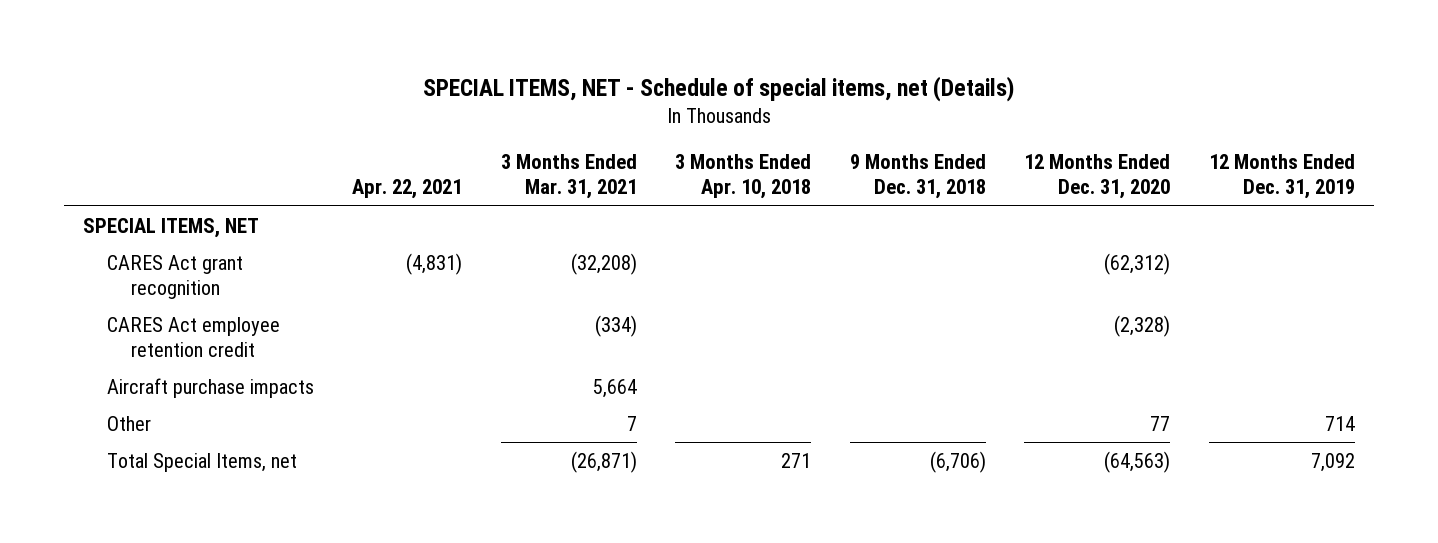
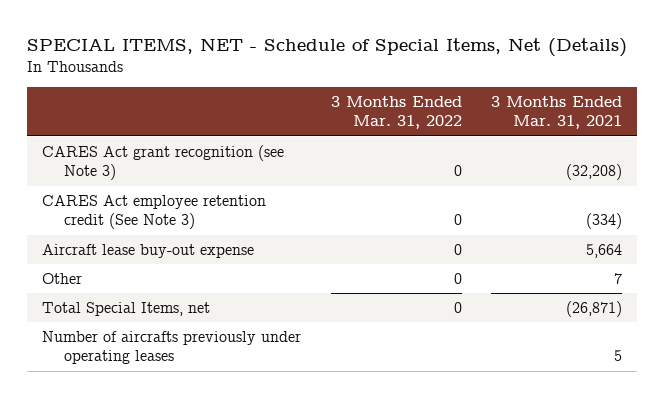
- SPECIAL ITEMS, NET - Schedule of special items, net (Details)
+ SPECIAL ITEMS, NET - Schedule of Special Items, Net (Details)
- | Apr. 22, 2021 | 3 Months Ended Mar. 31, 2021 | 3 Months Ended Apr. 10, 2018 | 9 Months Ended Dec. 31, 2018 | 12 Months Ended Dec. 31, 2020 | 12 Months Ended Dec. 31, 2019
+ | 3 Months Ended Mar. 31, 2022 | 3 Months Ended Mar. 31, 2021
- SPECIAL ITEMS, NET
- CARES Act grant recognition | (4,831) | (32,208) | | | (62,312) |
- CARES Act employee retention credit | | (334) | | | (2,328) |
- Aircraft purchase impacts | | 5,664 | | | |
+ CARES Act grant recognition (see Note 3) | 0 | (32,208)
+ CARES Act employee retention credit (See Note 3) | 0 | (334)
+ Aircraft lease buy-out expense | 0 | 5,664
+ Number of aircrafts previously under operating leases | | 5

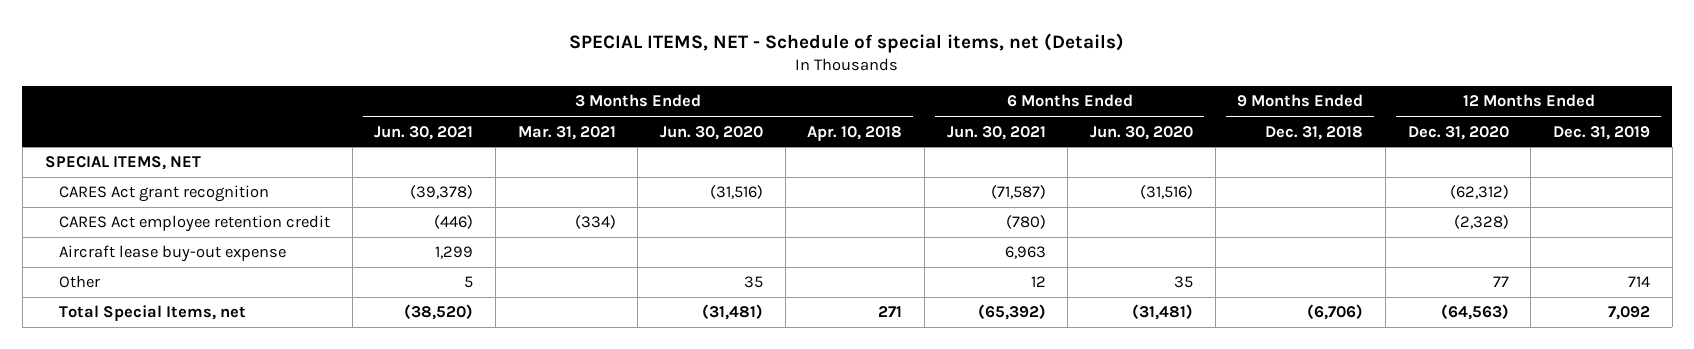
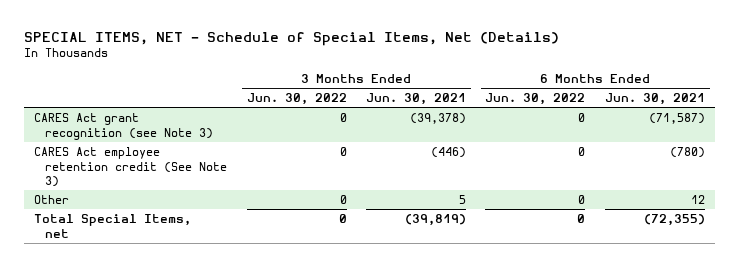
- SPECIAL ITEMS, NET - Schedule of special items, net (Details)
+ SPECIAL ITEMS, NET - Schedule of Special Items, Net (Details)
- | 3 Months Ended Jun. 30, 2021 | 3 Months Ended Mar. 31, 2021 | 3 Months Ended Jun. 30, 2020 | 3 Months Ended Apr. 10, 2018 | 6 Months Ended Jun. 30, 2021 | 6 Months Ended Jun. 30, 2020 | 9 Months Ended Dec. 31, 2018 | 12 Months Ended Dec. 31, 2020 | 12 Months Ended Dec. 31, 2019
+ | 3 Months Ended Jun. 30, 2022 | 3 Months Ended Jun. 30, 2021 | 6 Months Ended Jun. 30, 2022 | 6 Months Ended Jun. 30, 2021
- SPECIAL ITEMS, NET
- CARES Act grant recognition | (39,378) | | (31,516) | | (71,587) | (31,516) | | (62,312) |
- CARES Act employee retention credit | (446) | (334) | | | (780) | | | (2,328) |
- Aircraft lease buy-out expense | 1,299 | | | | 6,963 | | | |
+ CARES Act grant recognition (see Note 3) | 0 | (39,378) | 0 | (71,587)
+ CARES Act employee retention credit (See Note 3) | 0 | (446) | 0 | (780)
- Total Special Items, net | (38,520) | | (31,481) | 271 | (65,392) | (31,481) | (6,706) | (64,563) | 7,092
+ Total Special Items, net | 0 | (39,819) | 0 | (72,355)

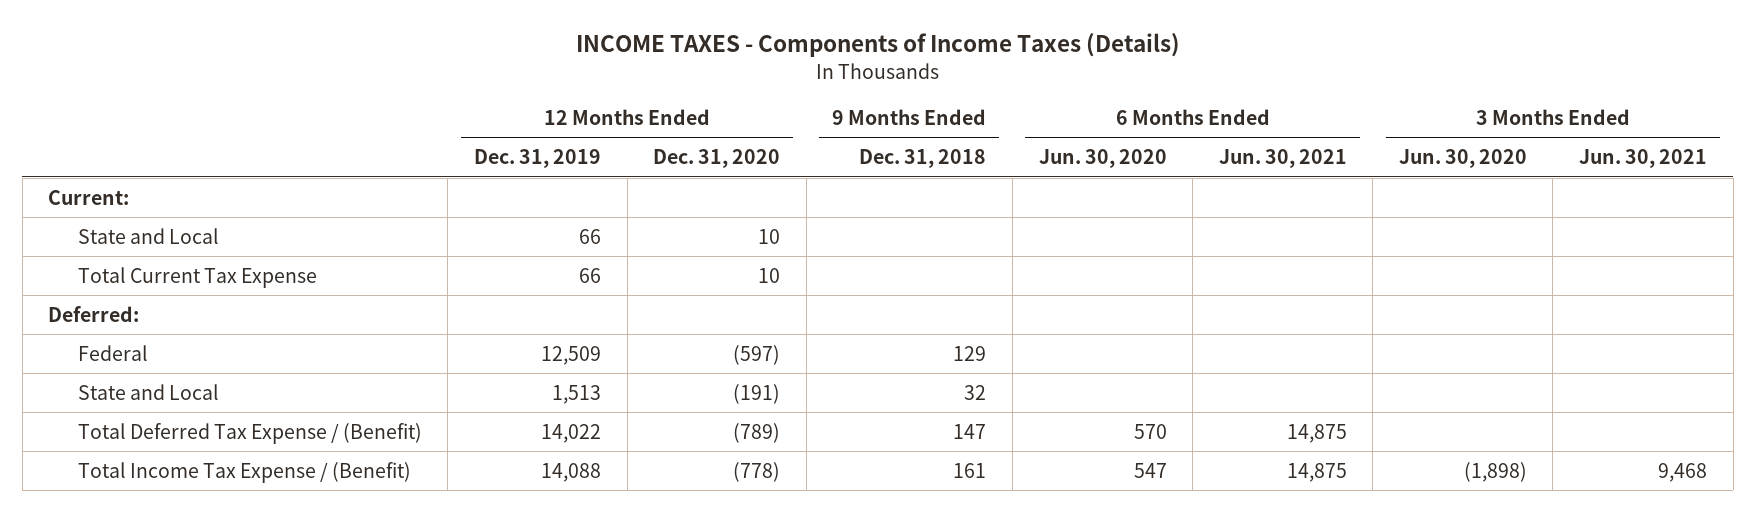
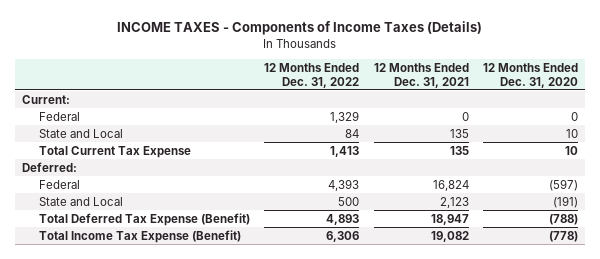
- | 12 Months Ended Dec. 31, 2019 | 12 Months Ended Dec. 31, 2020 | 9 Months Ended Dec. 31, 2018 | 6 Months Ended Jun. 30, 2020 | 6 Months Ended Jun. 30, 2021 | 3 Months Ended Jun. 30, 2020 | 3 Months Ended Jun. 30, 2021
+ | 12 Months Ended Dec. 31, 2022 | 12 Months Ended Dec. 31, 2021 | 12 Months Ended Dec. 31, 2020
+ Federal | 1,329 | 0 | 0
- Total Deferred Tax Expense / (Benefit) | 14,022 | (789) | 147 | 570 | 14,875 | |
- Total Income Tax Expense / (Benefit) | 14,088 | (778) | 161 | 547 | 14,875 | (1,898) | 9,468
+ Total Deferred Tax Expense (Benefit) | 4,893 | 18,947 | (788)
+ Total Income Tax Expense (Benefit) | 6,306 | 19,082 | (778)

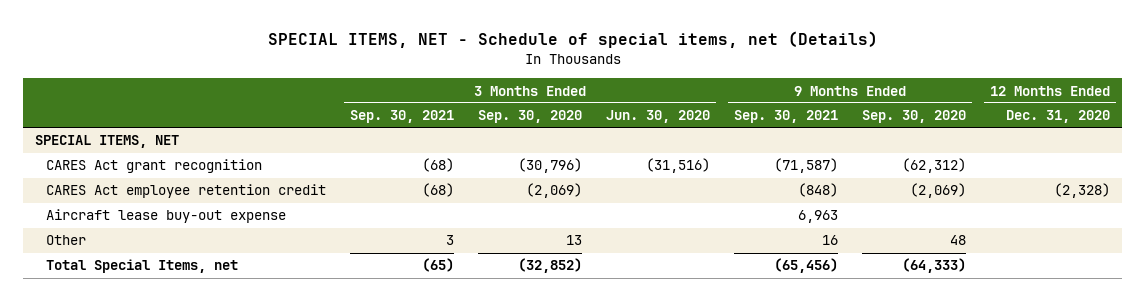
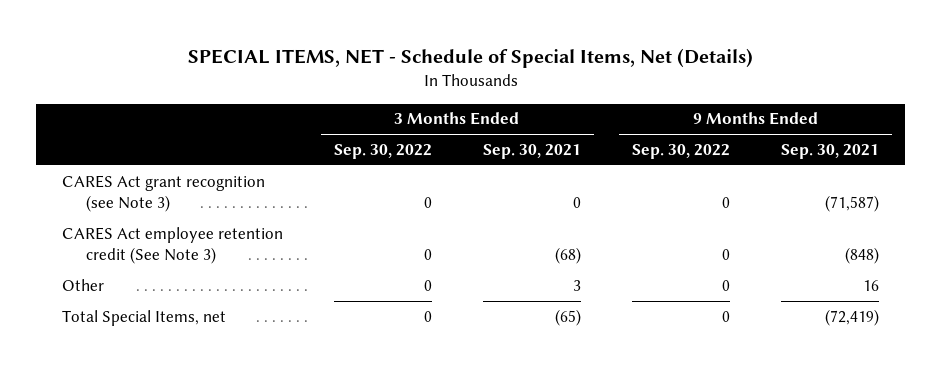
- SPECIAL ITEMS, NET - Schedule of special items, net (Details)
+ SPECIAL ITEMS, NET - Schedule of Special Items, Net (Details)
- | 3 Months Ended Sep. 30, 2021 | 3 Months Ended Sep. 30, 2020 | 3 Months Ended Jun. 30, 2020 | 9 Months Ended Sep. 30, 2021 | 9 Months Ended Sep. 30, 2020 | 12 Months Ended Dec. 31, 2020
+ | 3 Months Ended Sep. 30, 2022 | 3 Months Ended Sep. 30, 2021 | 9 Months Ended Sep. 30, 2022 | 9 Months Ended Sep. 30, 2021
- SPECIAL ITEMS, NET
- CARES Act grant recognition | (68) | (30,796) | (31,516) | (71,587) | (62,312) |
- CARES Act employee retention credit | (68) | (2,069) | | (848) | (2,069) | (2,328)
- Aircraft lease buy-out expense | | | | 6,963 | |
+ CARES Act grant recognition (see Note 3) | 0 | 0 | 0 | (71,587)
+ CARES Act employee retention credit (See Note 3) | 0 | (68) | 0 | (848)
- Total Special Items, net | (65) | (32,852) | | (65,456) | (64,333) |
+ Total Special Items, net | 0 | (65) | 0 | (72,419)

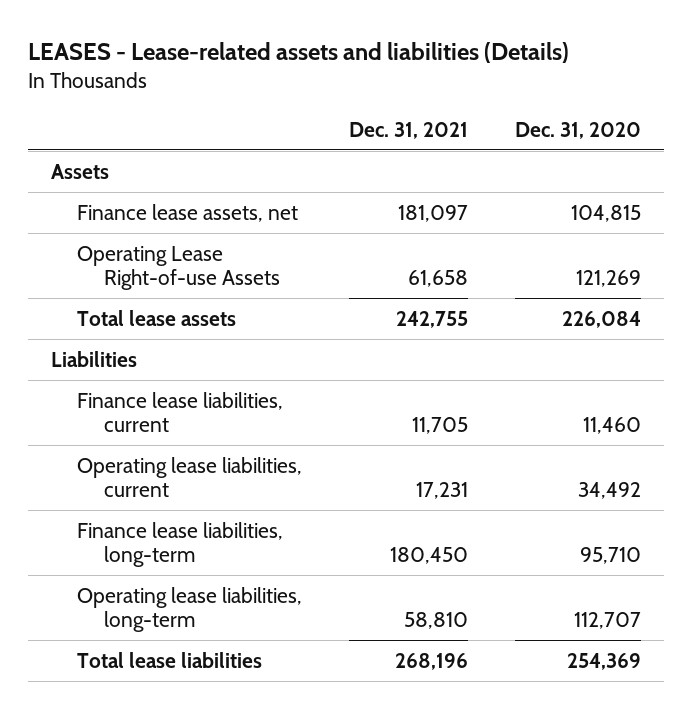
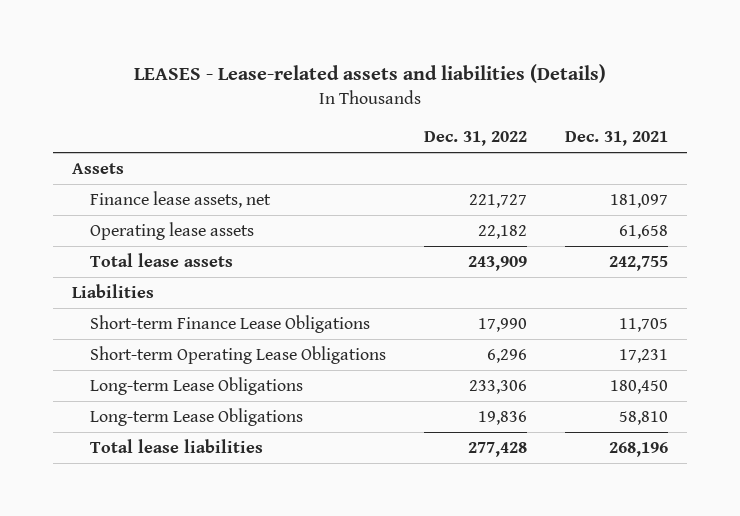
- | Dec. 31, 2021 | Dec. 31, 2020
+ | Dec. 31, 2022 | Dec. 31, 2021
- Operating Lease Right-of-use Assets | 61,658 | 121,269
+ Operating lease assets | 22,182 | 61,658
- Finance lease liabilities, current | 11,705 | 11,460
- Operating lease liabilities, current | 17,231 | 34,492
- Finance lease liabilities, long-term | 180,450 | 95,710
- Operating lease liabilities, long-term | 58,810 | 112,707
+ Short-term Finance Lease Obligations | 17,990 | 11,705
+ Short-term Operating Lease Obligations | 6,296 | 17,231
+ Long-term Lease Obligations | 233,306 | 180,450
+ Long-term Lease Obligations | 19,836 | 58,810

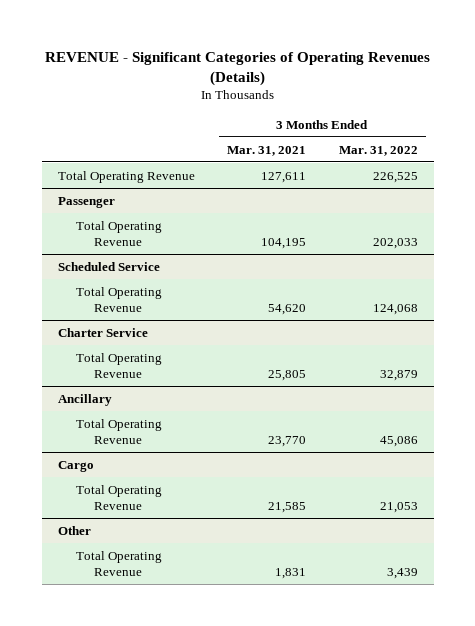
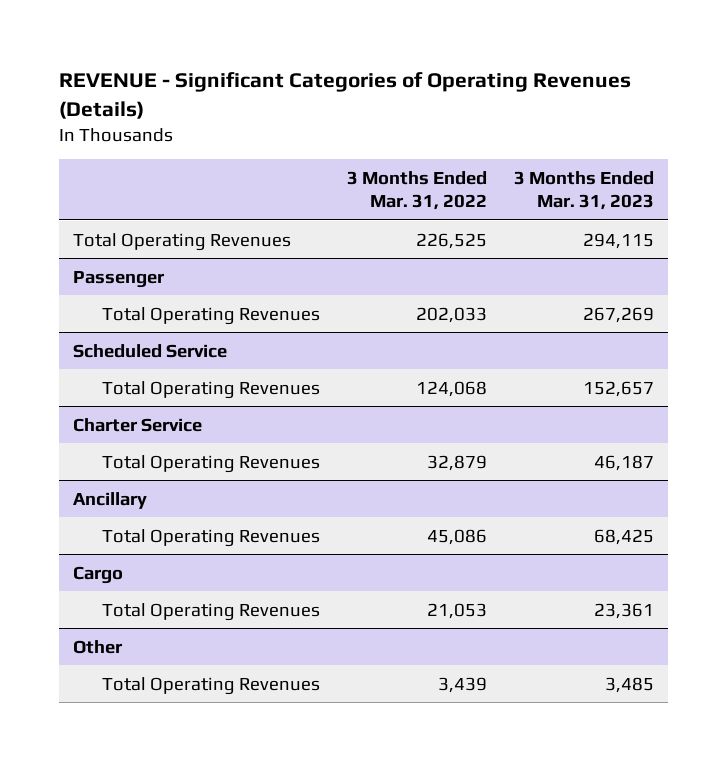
- | 3 Months Ended Mar. 31, 2021 | 3 Months Ended Mar. 31, 2022
+ | 3 Months Ended Mar. 31, 2022 | 3 Months Ended Mar. 31, 2023
- Total Operating Revenue | 127,611 | 226,525
+ Total Operating Revenues | 226,525 | 294,115
@ Passenger
- Total Operating Revenue | 104,195 | 202,033
+ Total Operating Revenues | 202,033 | 267,269
@ Scheduled Service
- Total Operating Revenue | 54,620 | 124,068
+ Total Operating Revenues | 124,068 | 152,657
@ Charter Service
- Total Operating Revenue | 25,805 | 32,879
+ Total Operating Revenues | 32,879 | 46,187
@ Ancillary
- Total Operating Revenue | 23,770 | 45,086
+ Total Operating Revenues | 45,086 | 68,425
@ Cargo
- Total Operating Revenue | 21,585 | 21,053
+ Total Operating Revenues | 21,053 | 23,361
@ Other
- Total Operating Revenue | 1,831 | 3,439
+ Total Operating Revenues | 3,439 | 3,485

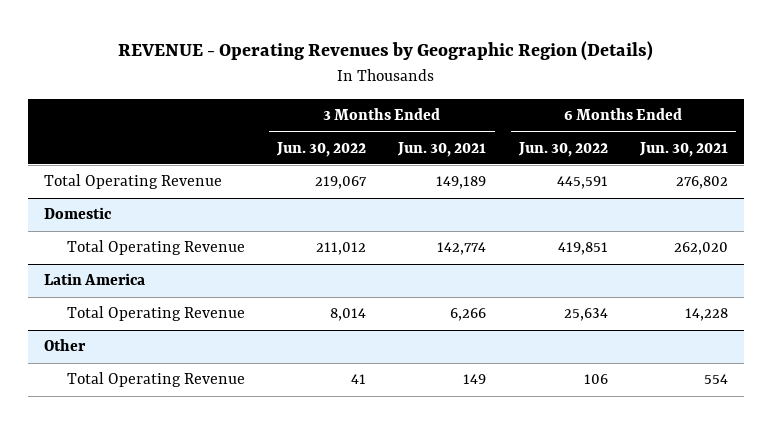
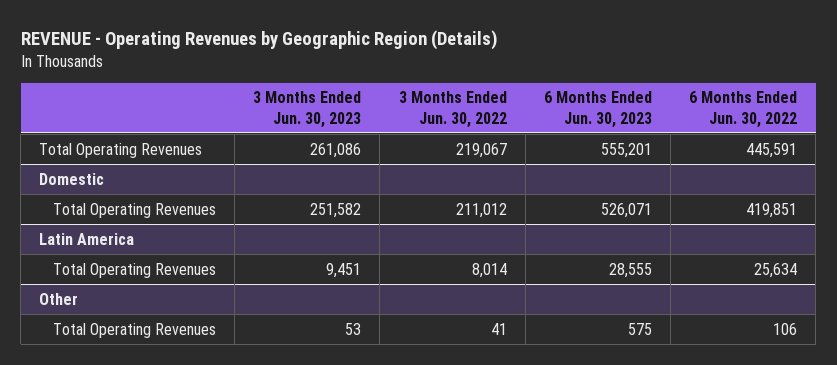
- | 3 Months Ended Jun. 30, 2022 | 3 Months Ended Jun. 30, 2021 | 6 Months Ended Jun. 30, 2022 | 6 Months Ended Jun. 30, 2021
+ | 3 Months Ended Jun. 30, 2023 | 3 Months Ended Jun. 30, 2022 | 6 Months Ended Jun. 30, 2023 | 6 Months Ended Jun. 30, 2022
- Total Operating Revenue | 219,067 | 149,189 | 445,591 | 276,802
+ Total Operating Revenues | 261,086 | 219,067 | 555,201 | 445,591
@ Domestic
- Total Operating Revenue | 211,012 | 142,774 | 419,851 | 262,020
+ Total Operating Revenues | 251,582 | 211,012 | 526,071 | 419,851
@ Latin America
- Total Operating Revenue | 8,014 | 6,266 | 25,634 | 14,228
+ Total Operating Revenues | 9,451 | 8,014 | 28,555 | 25,634
@ Other
- Total Operating Revenue | 41 | 149 | 106 | 554
+ Total Operating Revenues | 53 | 41 | 575 | 106

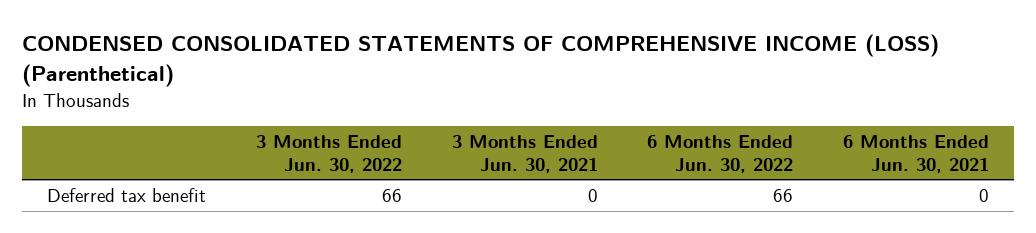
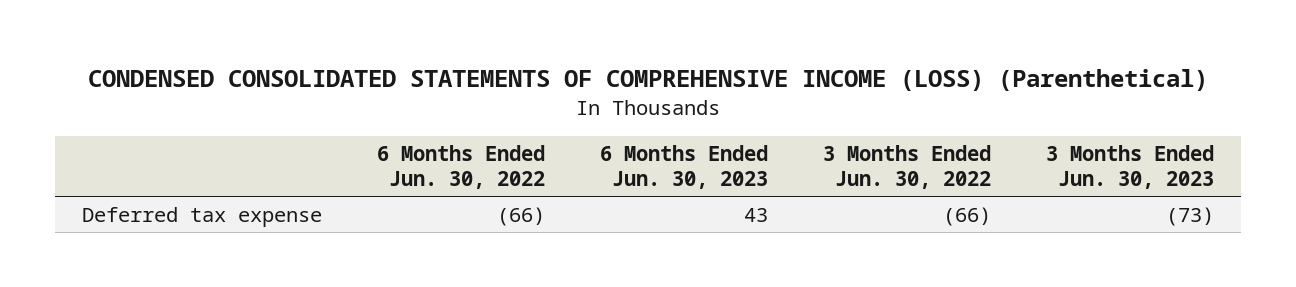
- | 3 Months Ended Jun. 30, 2022 | 3 Months Ended Jun. 30, 2021 | 6 Months Ended Jun. 30, 2022 | 6 Months Ended Jun. 30, 2021
+ | 6 Months Ended Jun. 30, 2022 | 6 Months Ended Jun. 30, 2023 | 3 Months Ended Jun. 30, 2022 | 3 Months Ended Jun. 30, 2023
- Deferred tax benefit | 66 | 0 | 66 | 0
+ Deferred tax expense | (66) | 43 | (66) | (73)

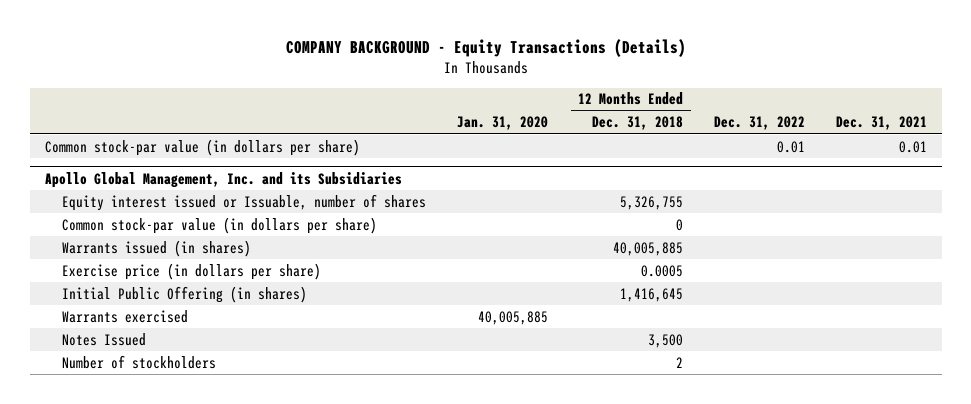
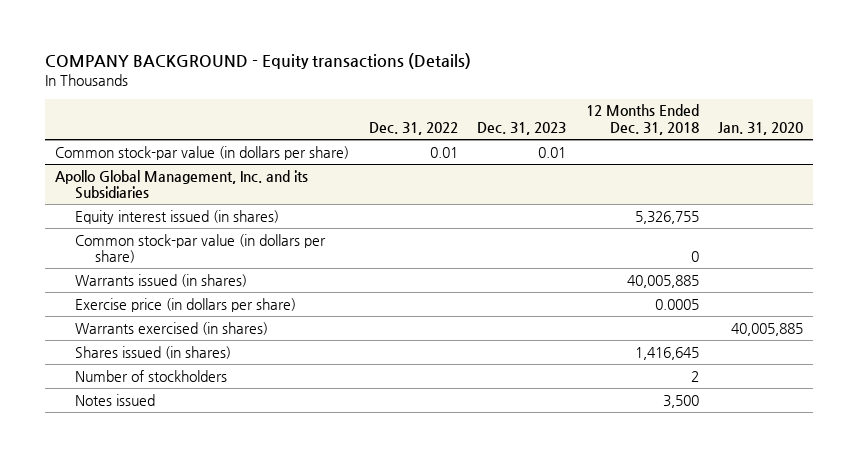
- COMPANY BACKGROUND - Equity Transactions (Details)
+ COMPANY BACKGROUND - Equity transactions (Details)
- | Jan. 31, 2020 | 12 Months Ended Dec. 31, 2018 | Dec. 31, 2022 | Dec. 31, 2021
+ | Dec. 31, 2022 | Dec. 31, 2023 | 12 Months Ended Dec. 31, 2018 | Jan. 31, 2020
@ Apollo Global Management, Inc. and its Subsidiaries
- Equity interest issued or Issuable, number of shares | | 5,326,755 | |
+ Equity interest issued (in shares) | | | 5,326,755 |
- Initial Public Offering (in shares) | | 1,416,645 | |
- Warrants exercised | 40,005,885 | | |
- Notes Issued | | 3,500 | |
+ Warrants exercised (in shares) | | | | 40,005,885
+ Shares issued (in shares) | | | 1,416,645 |
+ Notes issued | | | 3,500 |

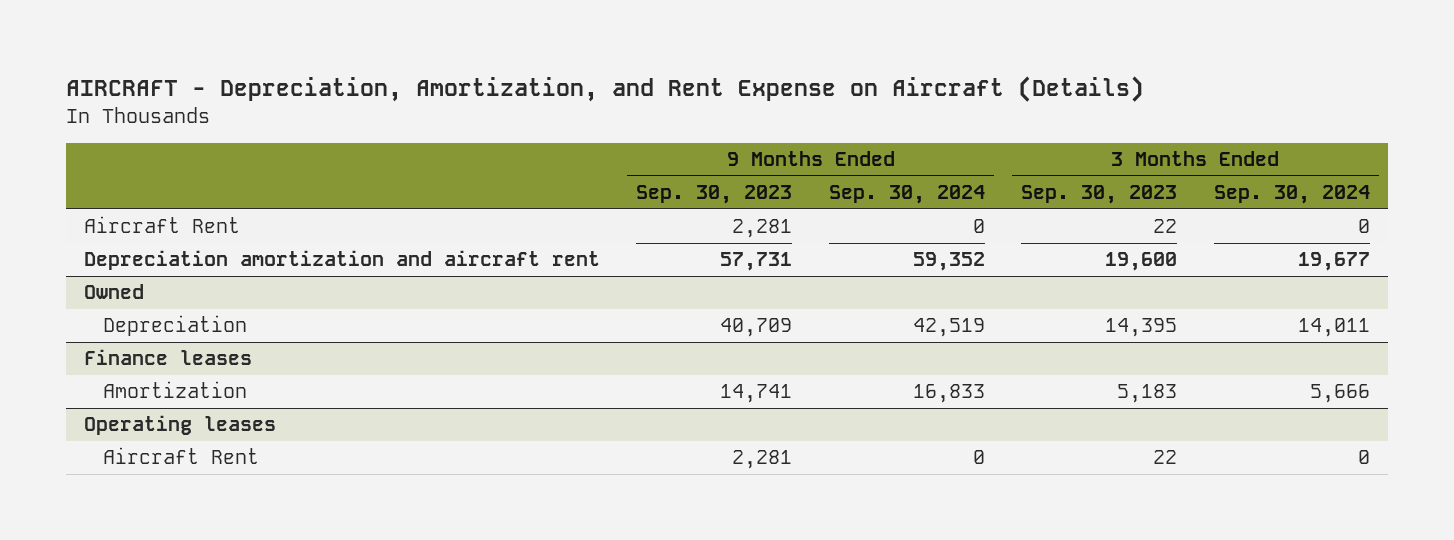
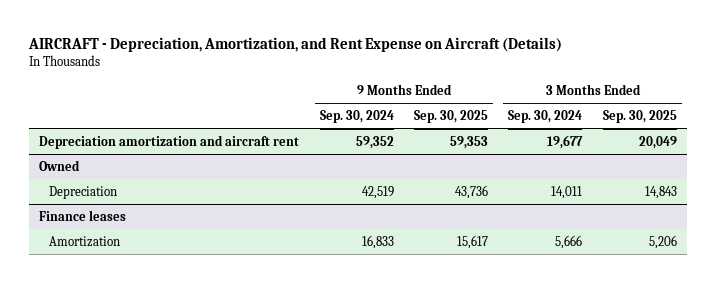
- | 9 Months Ended Sep. 30, 2023 | 9 Months Ended Sep. 30, 2024 | 3 Months Ended Sep. 30, 2023 | 3 Months Ended Sep. 30, 2024
+ | 9 Months Ended Sep. 30, 2024 | 9 Months Ended Sep. 30, 2025 | 3 Months Ended Sep. 30, 2024 | 3 Months Ended Sep. 30, 2025
- Aircraft Rent | 2,281 | 0 | 22 | 0
- Operating leases
- Aircraft Rent | 2,281 | 0 | 22 | 0

